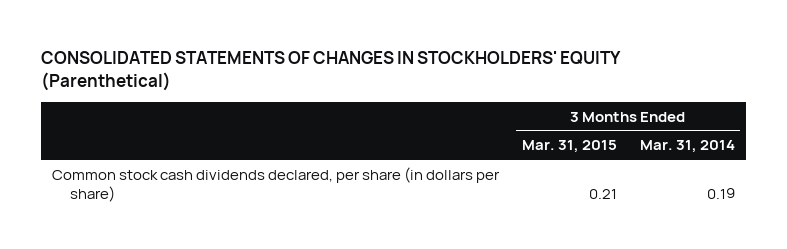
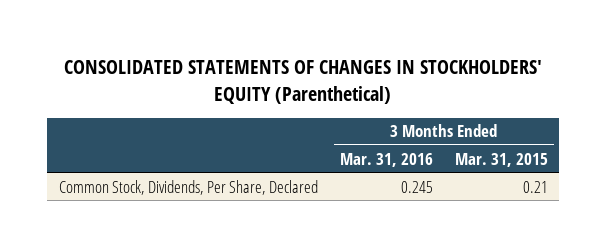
- | 3 Months Ended Mar. 31, 2015 | 3 Months Ended Mar. 31, 2014
+ | 3 Months Ended Mar. 31, 2016 | 3 Months Ended Mar. 31, 2015
- Common stock cash dividends declared, per share (in dollars per share) | 0.21 | 0.19
+ Common Stock, Dividends, Per Share, Declared | 0.245 | 0.21

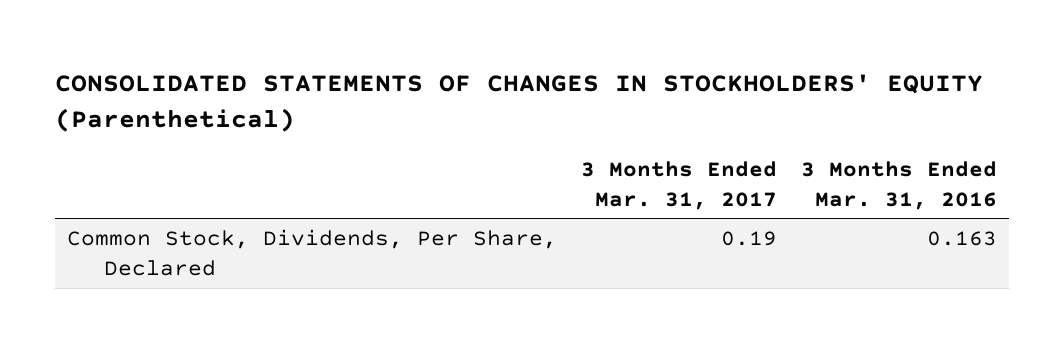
- | 3 Months Ended Mar. 31, 2016 | 3 Months Ended Mar. 31, 2015
+ | 3 Months Ended Mar. 31, 2017 | 3 Months Ended Mar. 31, 2016
- Common Stock, Dividends, Per Share, Declared | 0.245 | 0.21
+ Common Stock, Dividends, Per Share, Declared | 0.19 | 0.163

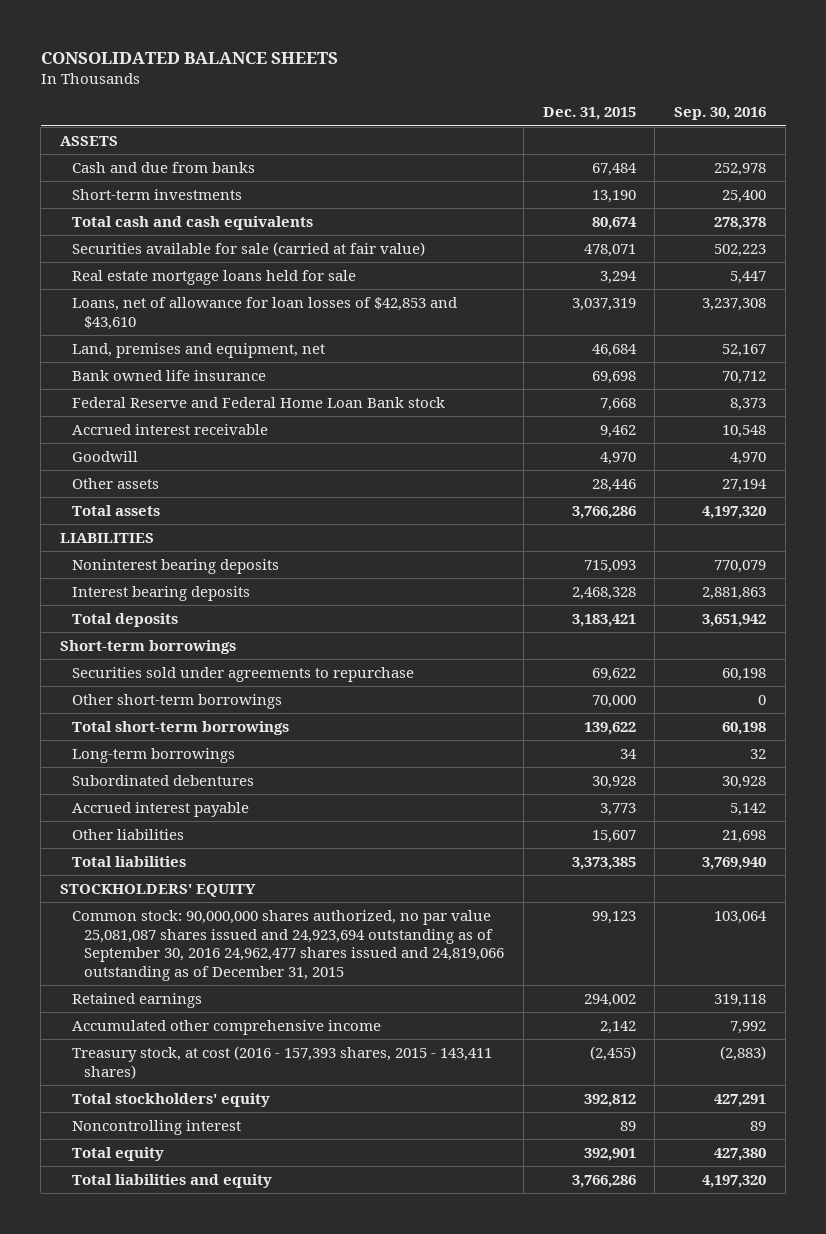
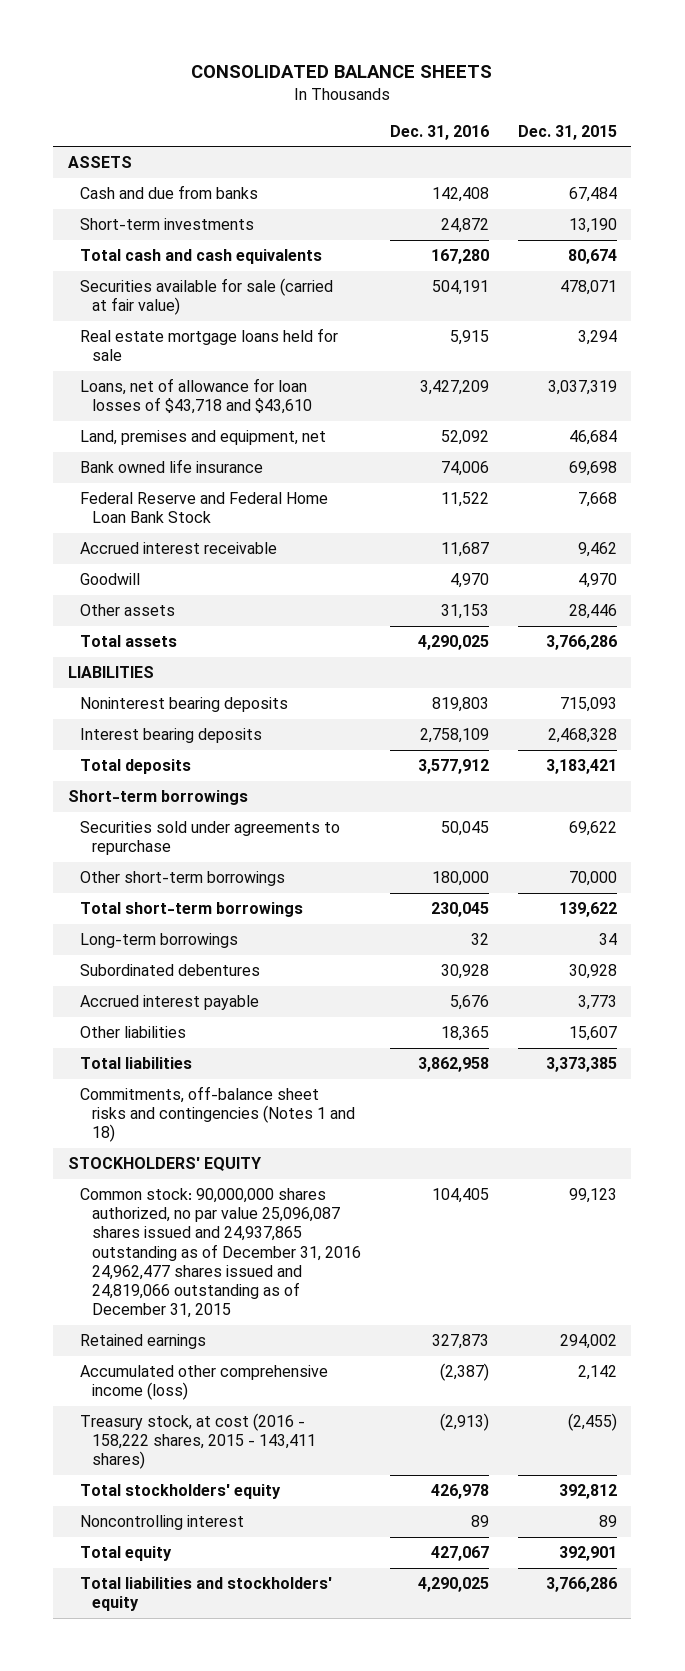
- | Dec. 31, 2015 | Sep. 30, 2016
+ | Dec. 31, 2016 | Dec. 31, 2015
- Loans, net of allowance for loan losses of $42,853 and $43,610 | 3,037,319 | 3,237,308
+ Loans, net of allowance for loan losses of $43,718 and $43,610 | 3,427,209 | 3,037,319
- Federal Reserve and Federal Home Loan Bank stock | 7,668 | 8,373
+ Federal Reserve and Federal Home Loan Bank Stock | 11,522 | 7,668
+ Commitments, off-balance sheet risks and contingencies (Notes 1 and 18)
- Common stock: 90,000,000 shares authorized, no par value 25,081,087 shares issued and 24,923,694 outstanding as of September 30, 2016 24,962,477 shares issued and 24,819,066 outstanding as of December 31, 2015 | 99,123 | 103,064
+ Common stock: 90,000,000 shares authorized, no par value 25,096,087 shares issued and 24,937,865 outstanding as of December 31, 2016 24,962,477 shares issued and 24,819,066 outstanding as of December 31, 2015 | 104,405 | 99,123
- Accumulated other comprehensive income | 2,142 | 7,992
- Treasury stock, at cost (2016 - 157,393 shares, 2015 - 143,411 shares) | (2,455) | (2,883)
+ Accumulated other comprehensive income (loss) | (2,387) | 2,142
+ Treasury stock, at cost (2016 - 158,222 shares, 2015 - 143,411 shares) | (2,913) | (2,455)
- Total liabilities and equity | 3,766,286 | 4,197,320
+ Total liabilities and stockholders' equity | 4,290,025 | 3,766,286

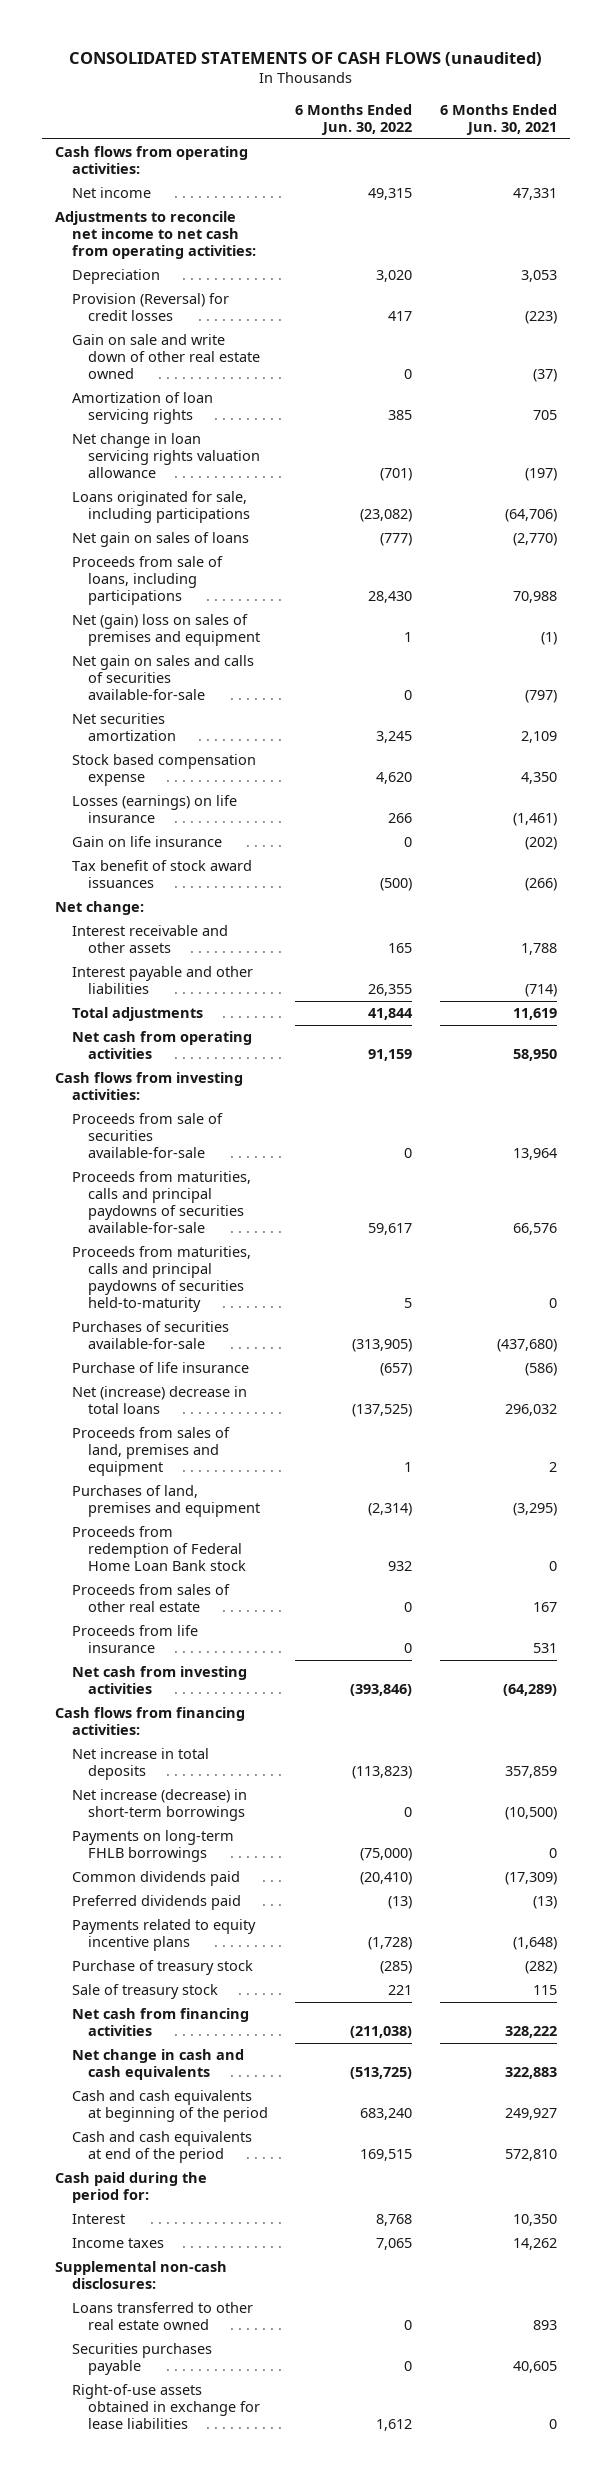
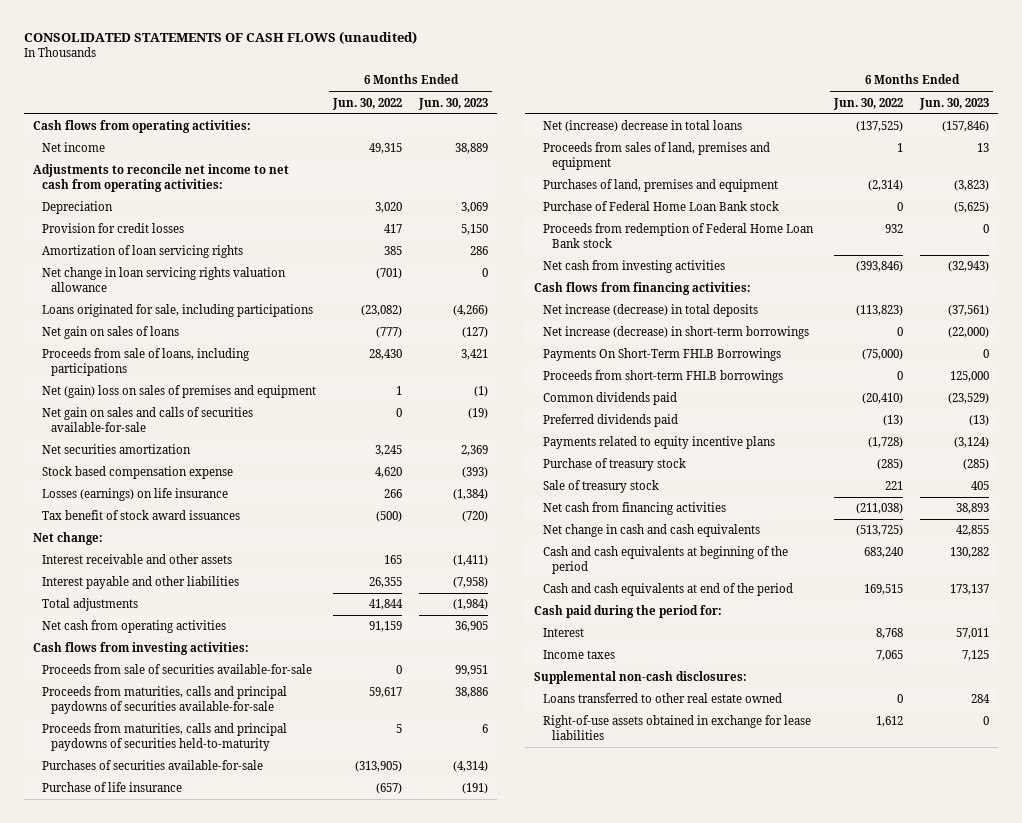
- | 6 Months Ended Jun. 30, 2022 | 6 Months Ended Jun. 30, 2021
+ | 6 Months Ended Jun. 30, 2022 | 6 Months Ended Jun. 30, 2023
- Provision (Reversal) for credit losses | 417 | (223)
- Gain on sale and write down of other real estate owned | 0 | (37)
+ Provision for credit losses | 417 | 5,150
- Gain on life insurance | 0 | (202)
+ Purchase of Federal Home Loan Bank stock | 0 | (5,625)
- Proceeds from sales of other real estate | 0 | 167
- Proceeds from life insurance | 0 | 531
- Net increase in total deposits | (113,823) | 357,859
+ Net increase (decrease) in total deposits | (113,823) | (37,561)
- Payments on long-term FHLB borrowings | (75,000) | 0
+ Payments On Short-Term FHLB Borrowings | (75,000) | 0
+ Proceeds from short-term FHLB borrowings | 0 | 125,000
- Securities purchases payable | 0 | 40,605

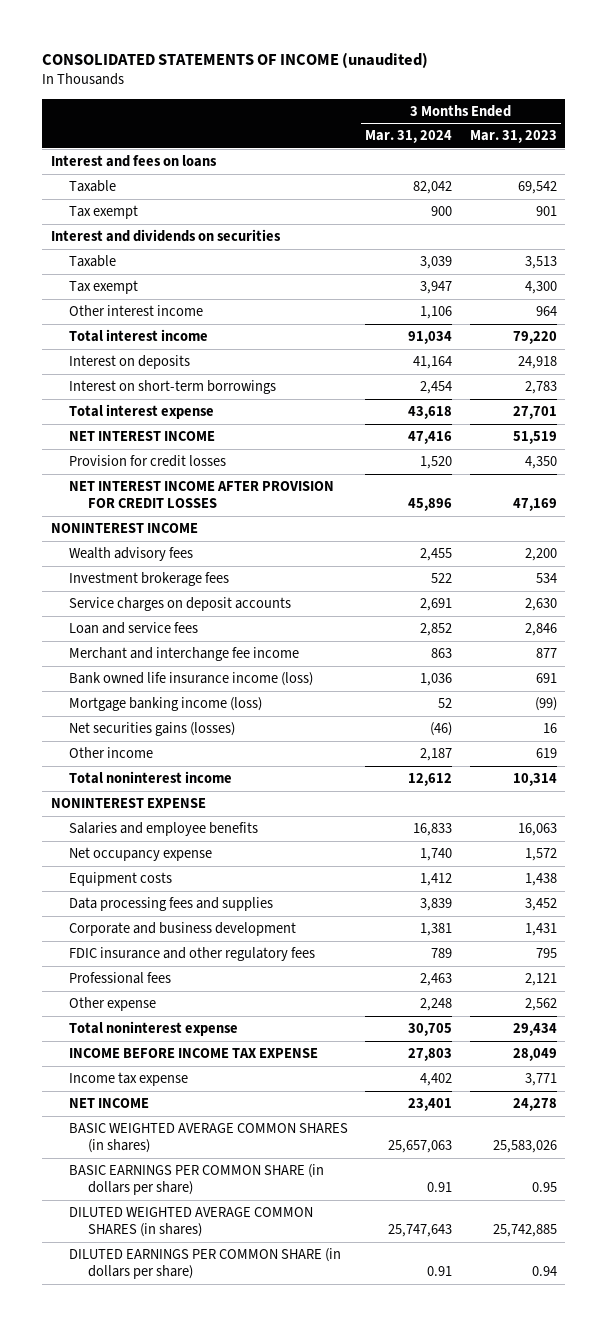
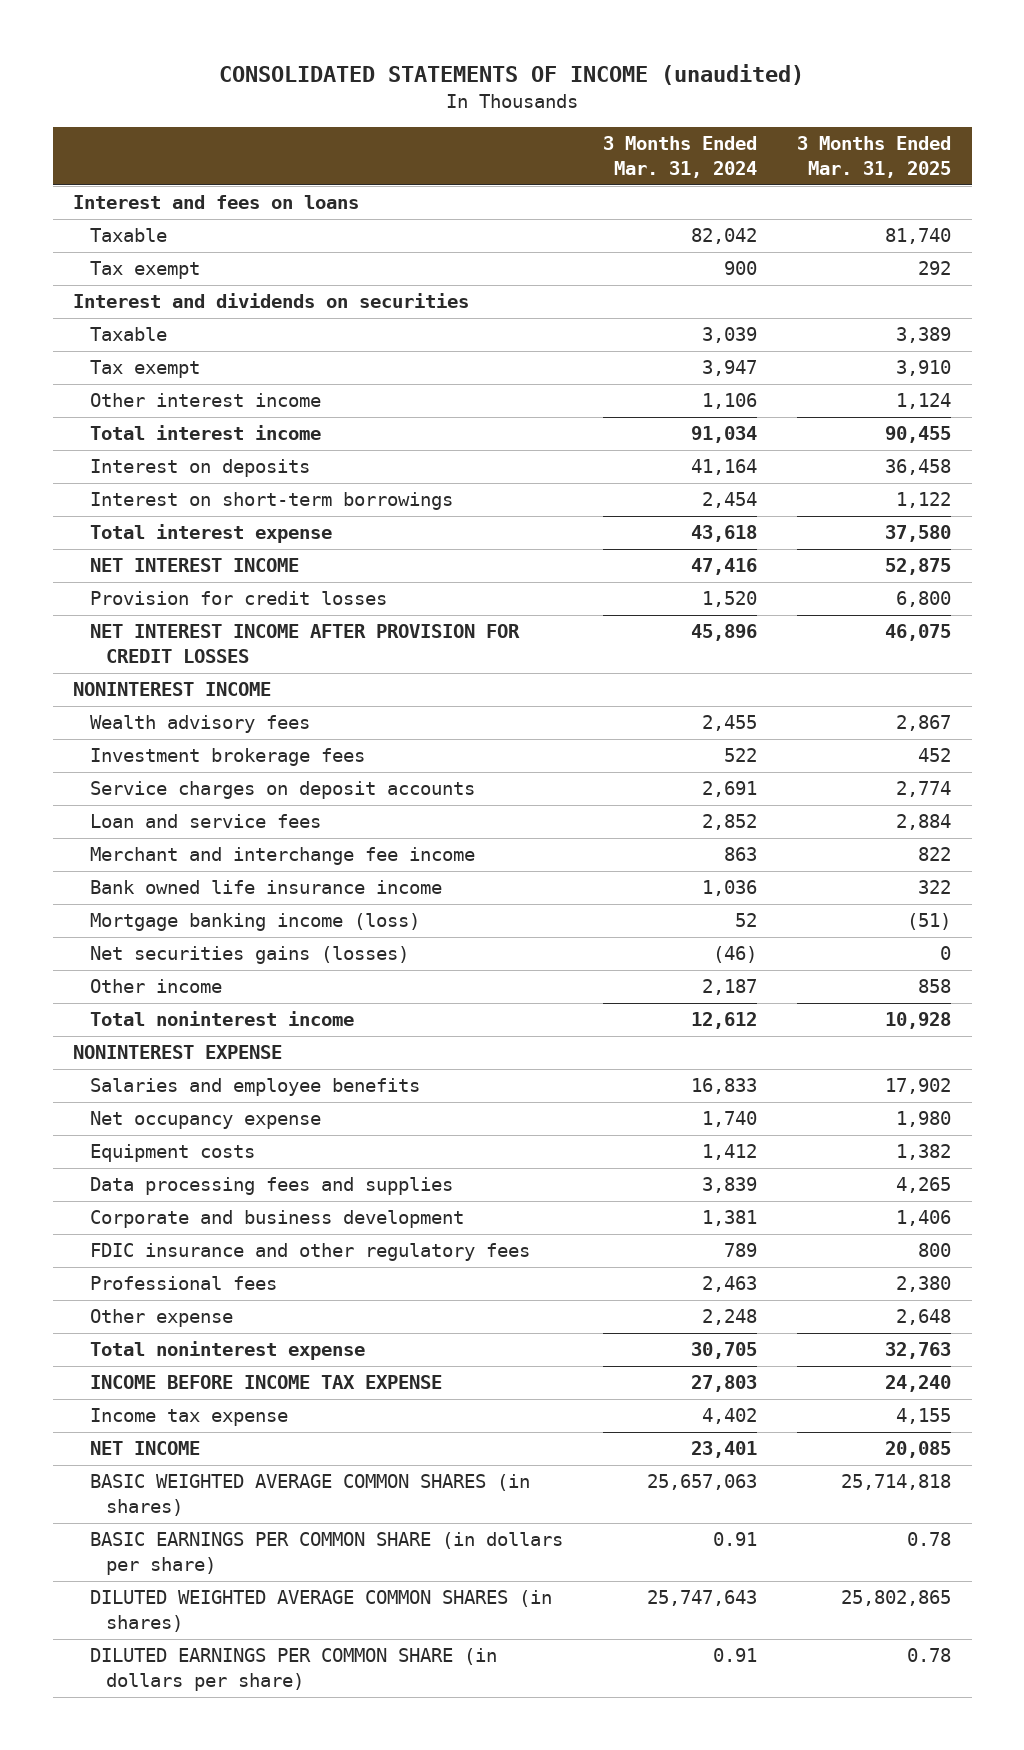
- | 3 Months Ended Mar. 31, 2024 | 3 Months Ended Mar. 31, 2023
+ | 3 Months Ended Mar. 31, 2024 | 3 Months Ended Mar. 31, 2025
- Bank owned life insurance income (loss) | 1,036 | 691
+ Bank owned life insurance income | 1,036 | 322

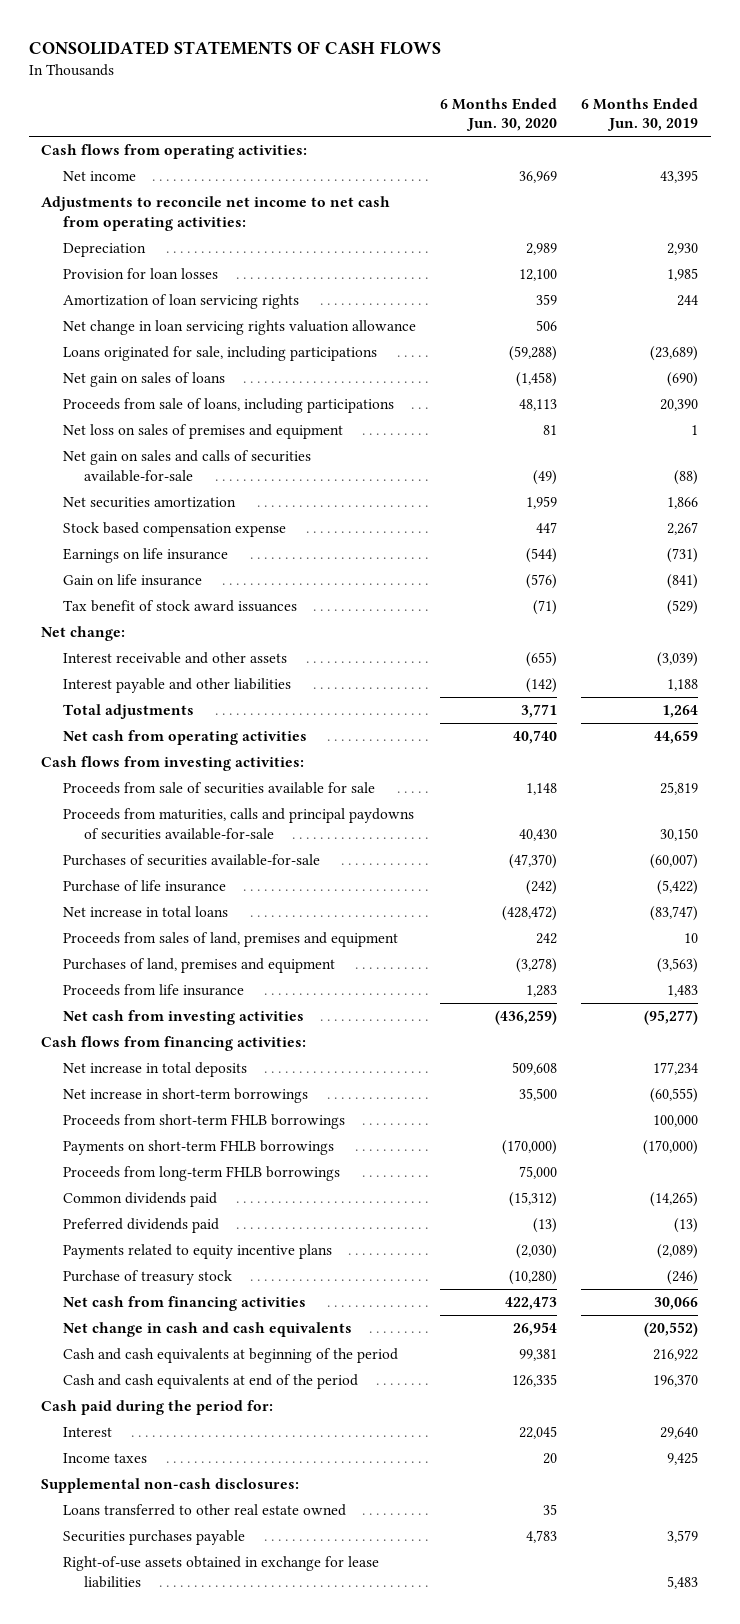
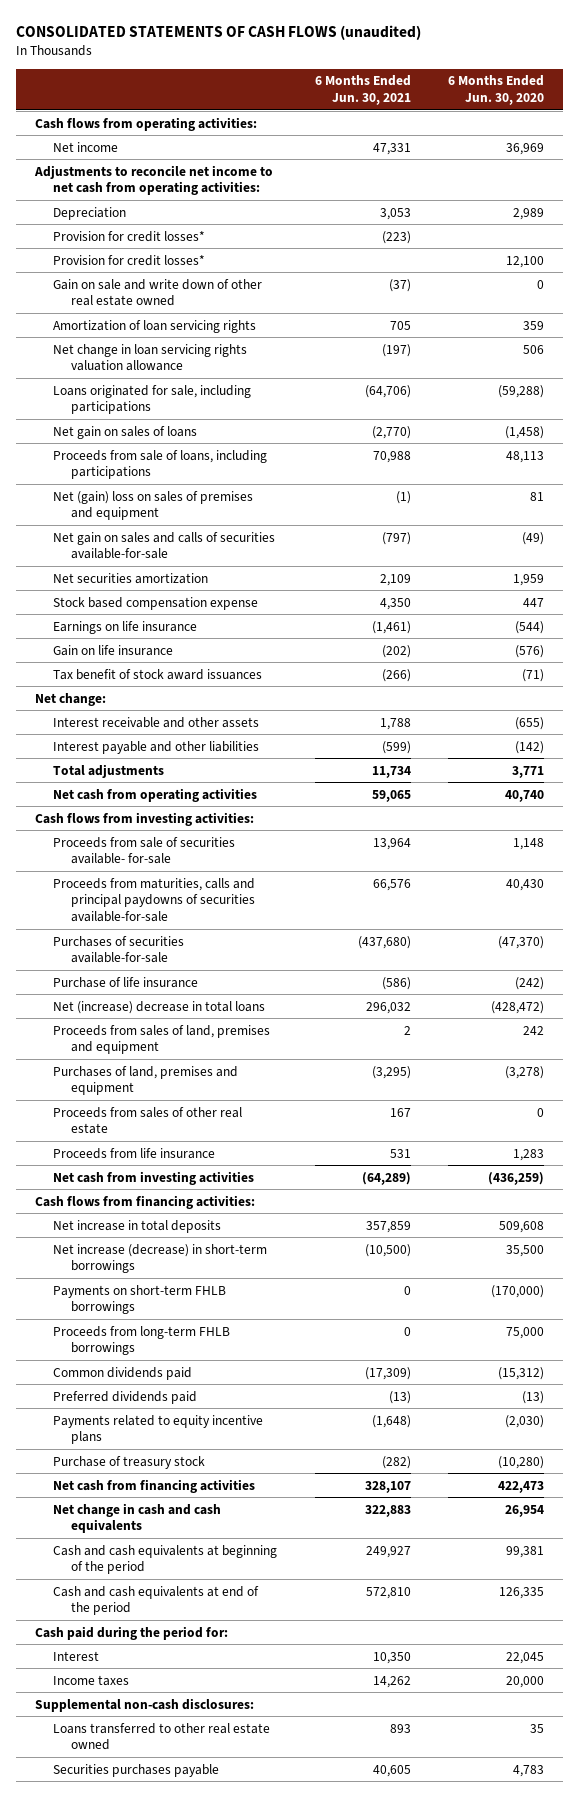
- CONSOLIDATED STATEMENTS OF CASH FLOWS
+ CONSOLIDATED STATEMENTS OF CASH FLOWS (unaudited)
- | 6 Months Ended Jun. 30, 2020 | 6 Months Ended Jun. 30, 2019
+ | 6 Months Ended Jun. 30, 2021 | 6 Months Ended Jun. 30, 2020
- Provision for loan losses | 12,100 | 1,985
+ Provision for credit losses* | (223) |
+ Provision for credit losses* | | 12,100
+ Gain on sale and write down of other real estate owned | (37) | 0
- Net loss on sales of premises and equipment | 81 | 1
+ Net (gain) loss on sales of premises and equipment | (1) | 81
- Proceeds from sale of securities available for sale | 1,148 | 25,819
+ Proceeds from sale of securities available- for-sale | 13,964 | 1,148
- Net increase in total loans | (428,472) | (83,747)
+ Net (increase) decrease in total loans | 296,032 | (428,472)
+ Proceeds from sales of other real estate | 167 | 0
- Net increase in short-term borrowings | 35,500 | (60,555)
- Proceeds from short-term FHLB borrowings | | 100,000
+ Net increase (decrease) in short-term borrowings | (10,500) | 35,500
- Income taxes | 20 | 9,425
+ Income taxes | 14,262 | 20,000
- Right-of-use assets obtained in exchange for lease liabilities | | 5,483

